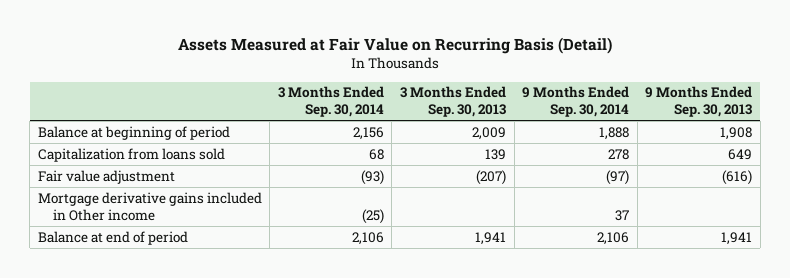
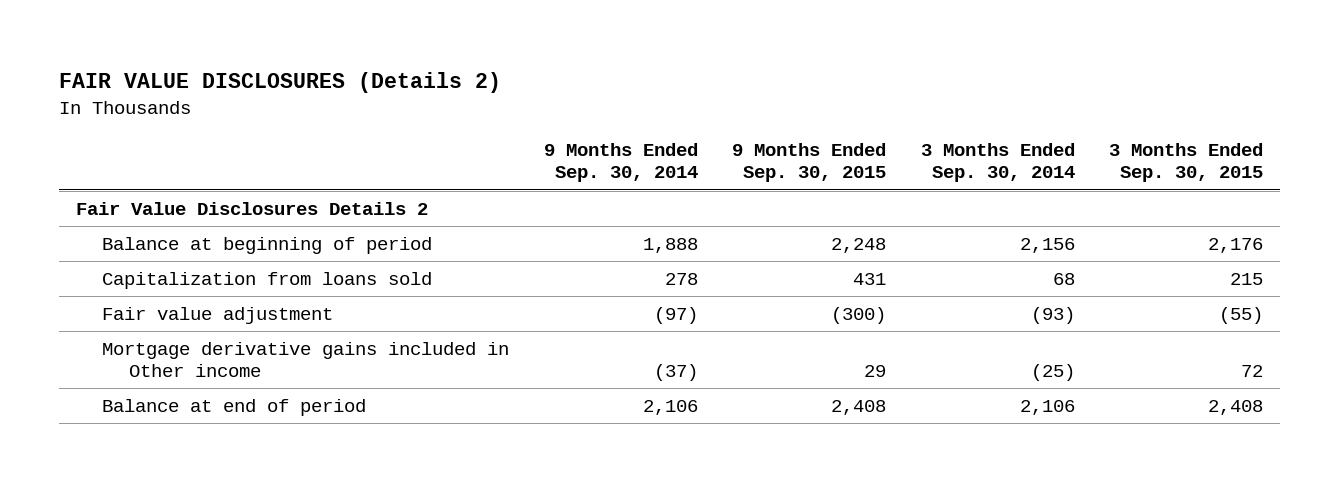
- Assets Measured at Fair Value on Recurring Basis (Detail)
+ FAIR VALUE DISCLOSURES (Details 2)
- | 3 Months Ended Sep. 30, 2014 | 3 Months Ended Sep. 30, 2013 | 9 Months Ended Sep. 30, 2014 | 9 Months Ended Sep. 30, 2013
+ | 9 Months Ended Sep. 30, 2014 | 9 Months Ended Sep. 30, 2015 | 3 Months Ended Sep. 30, 2014 | 3 Months Ended Sep. 30, 2015
+ Fair Value Disclosures Details 2
- Mortgage derivative gains included in Other income | (25) | | 37 |
+ Mortgage derivative gains included in Other income | (37) | 29 | (25) | 72

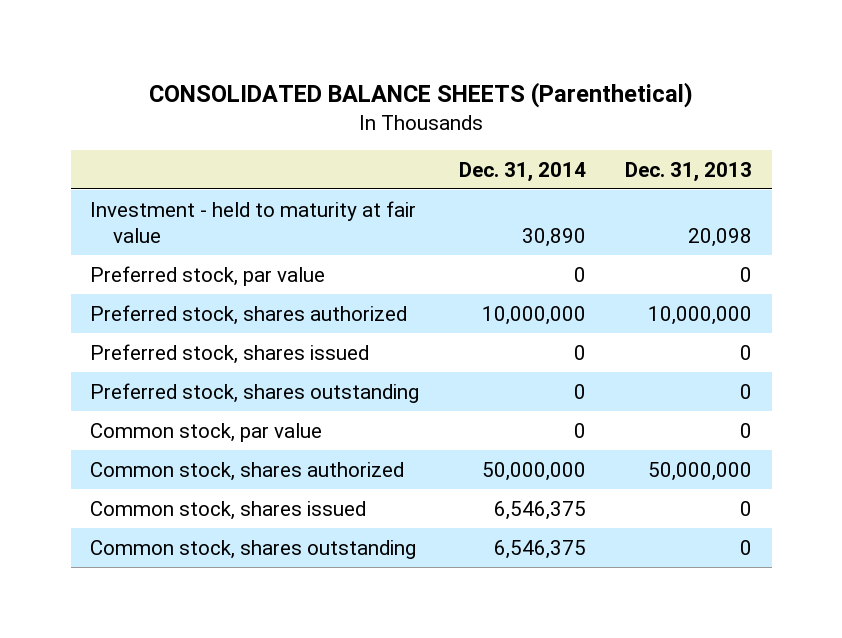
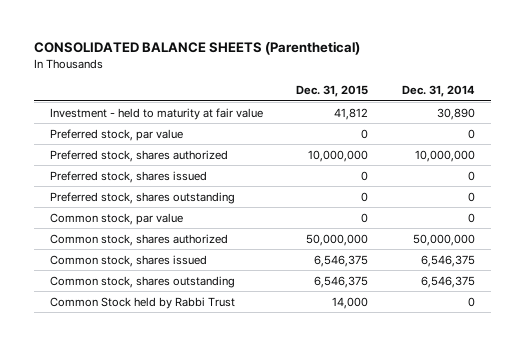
- | Dec. 31, 2014 | Dec. 31, 2013
+ | Dec. 31, 2015 | Dec. 31, 2014
+ Common Stock held by Rabbi Trust | 14,000 | 0

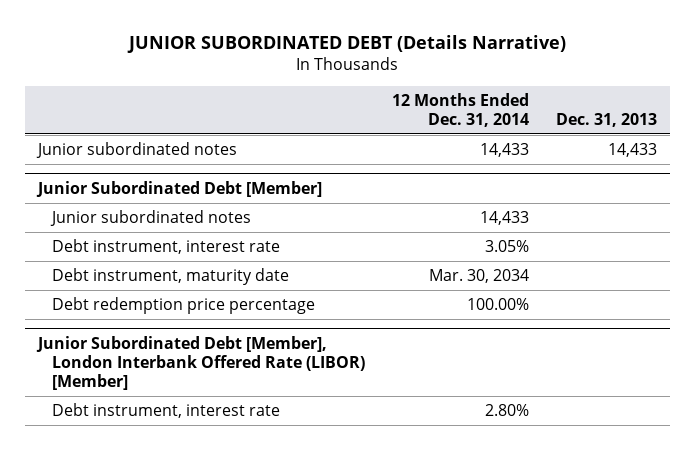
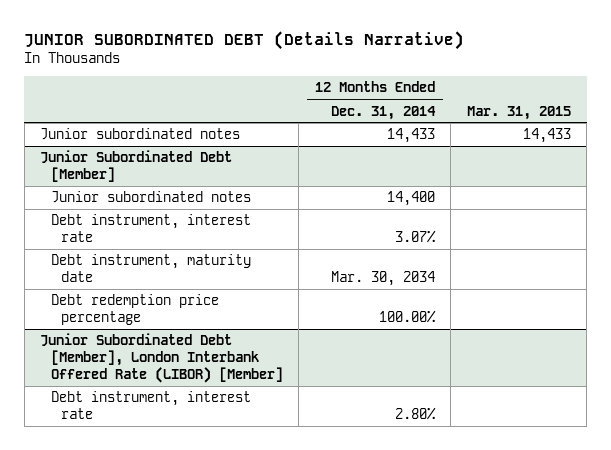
- | 12 Months Ended Dec. 31, 2014 | Dec. 31, 2013
+ | 12 Months Ended Dec. 31, 2014 | Mar. 31, 2015
@ Junior Subordinated Debt [Member]
- Junior subordinated notes | 14,433 |
- Debt instrument, interest rate | 3.05% |
+ Junior subordinated notes | 14,400 |
+ Debt instrument, interest rate | 3.07% |

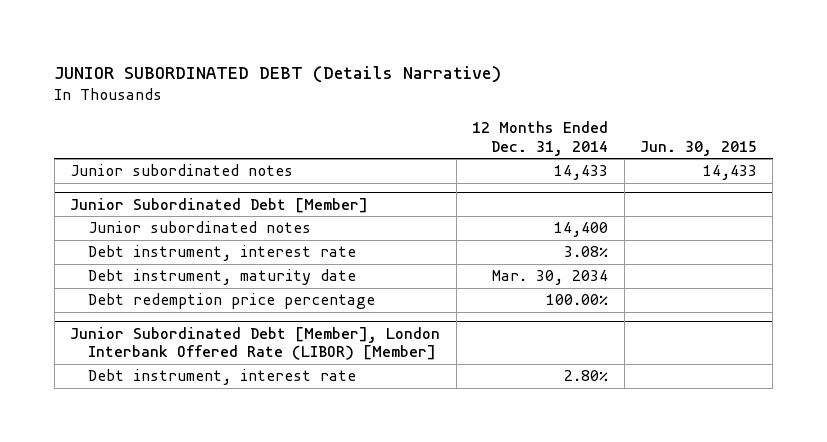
- | 12 Months Ended Dec. 31, 2014 | Mar. 31, 2015
+ | 12 Months Ended Dec. 31, 2014 | Jun. 30, 2015
@ Junior Subordinated Debt [Member]
- Debt instrument, interest rate | 3.07% |
+ Debt instrument, interest rate | 3.08% |

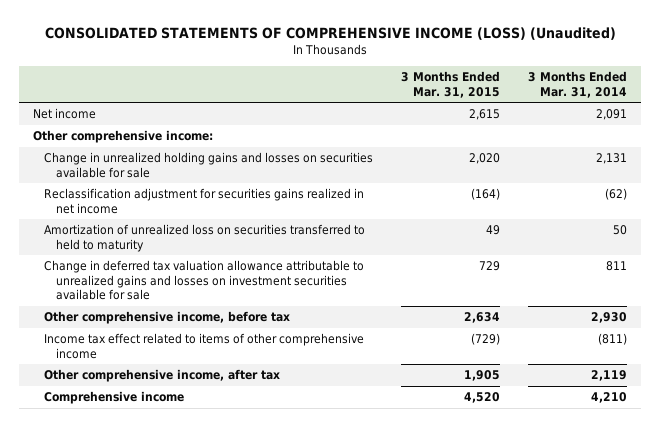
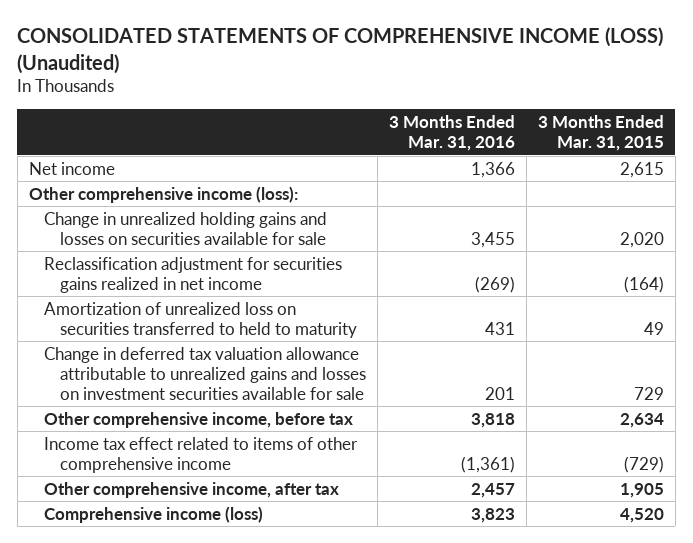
- | 3 Months Ended Mar. 31, 2015 | 3 Months Ended Mar. 31, 2014
+ | 3 Months Ended Mar. 31, 2016 | 3 Months Ended Mar. 31, 2015
- Other comprehensive income:
+ Other comprehensive income (loss):
- Comprehensive income | 4,520 | 4,210
+ Comprehensive income (loss) | 3,823 | 4,520

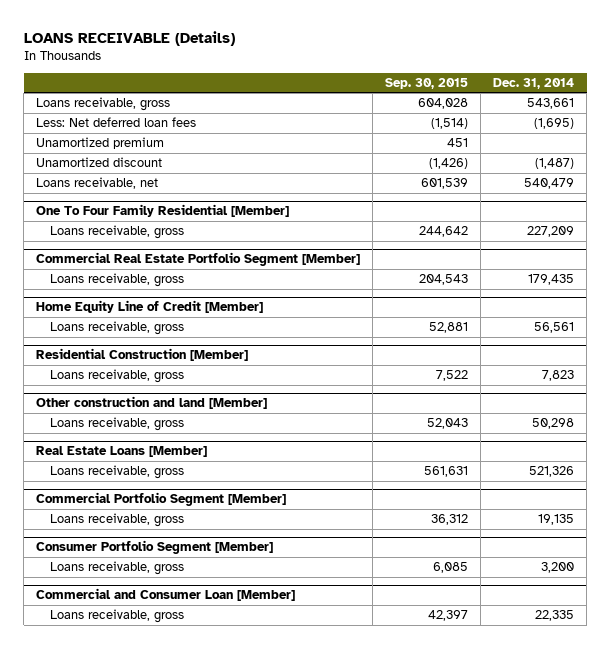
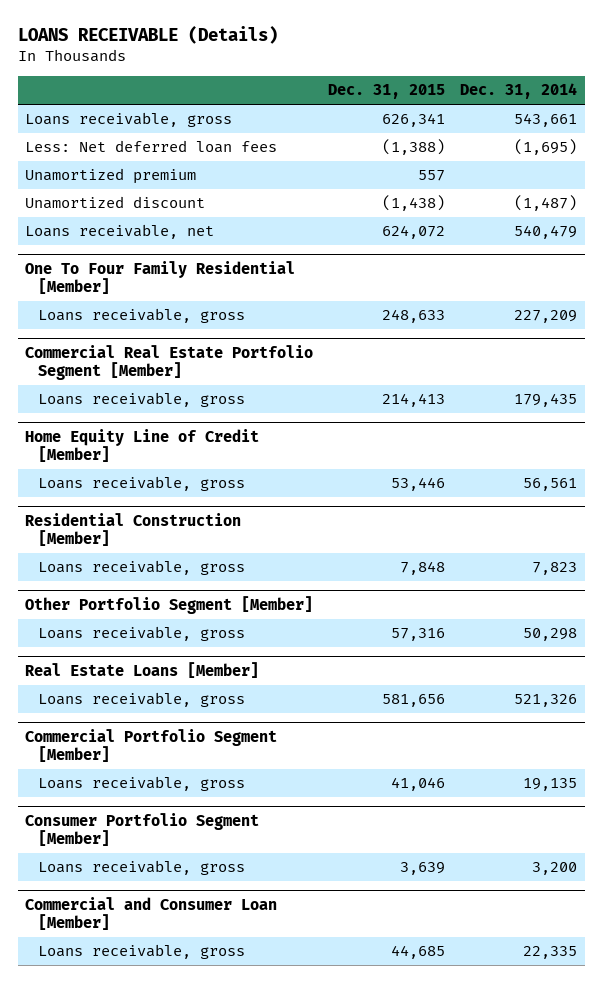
- | Sep. 30, 2015 | Dec. 31, 2014
+ | Dec. 31, 2015 | Dec. 31, 2014
- Other construction and land [Member]
+ Other Portfolio Segment [Member]

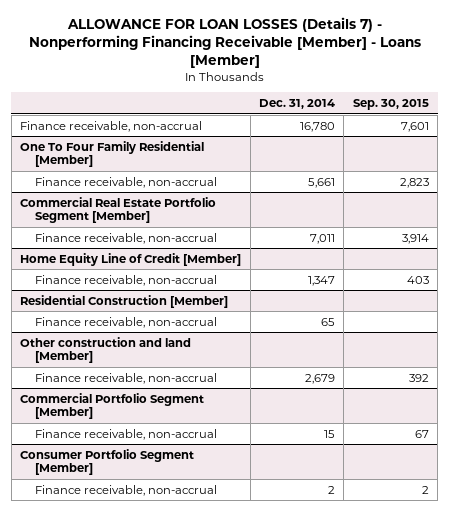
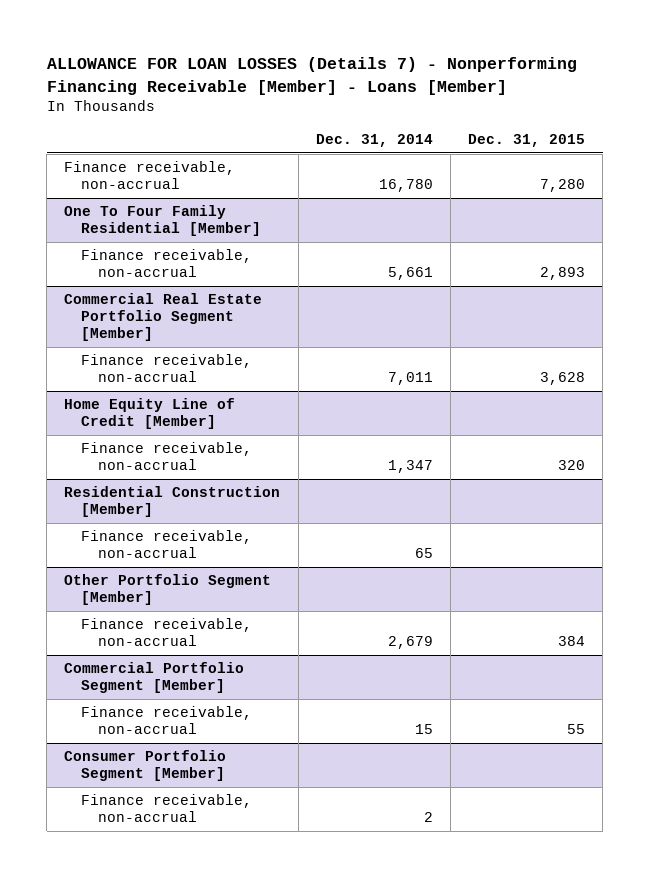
- | Dec. 31, 2014 | Sep. 30, 2015
+ | Dec. 31, 2014 | Dec. 31, 2015
- Other construction and land [Member]
+ Other Portfolio Segment [Member]

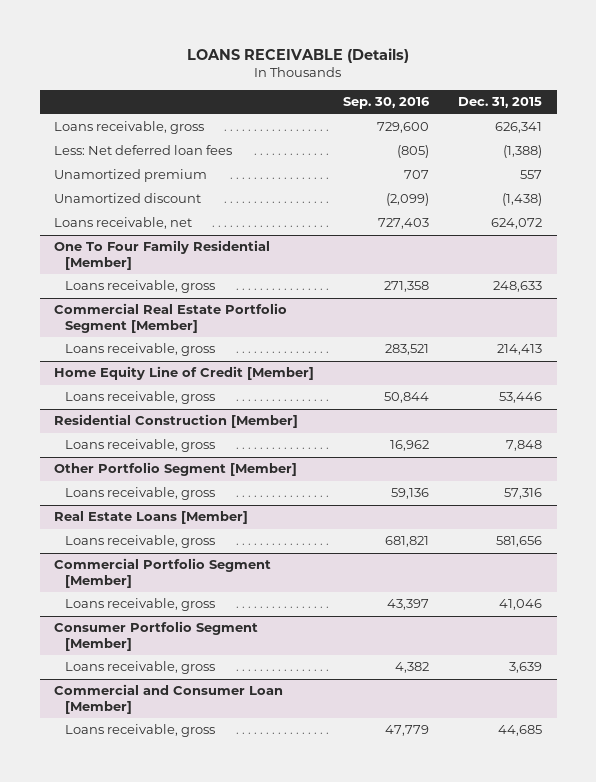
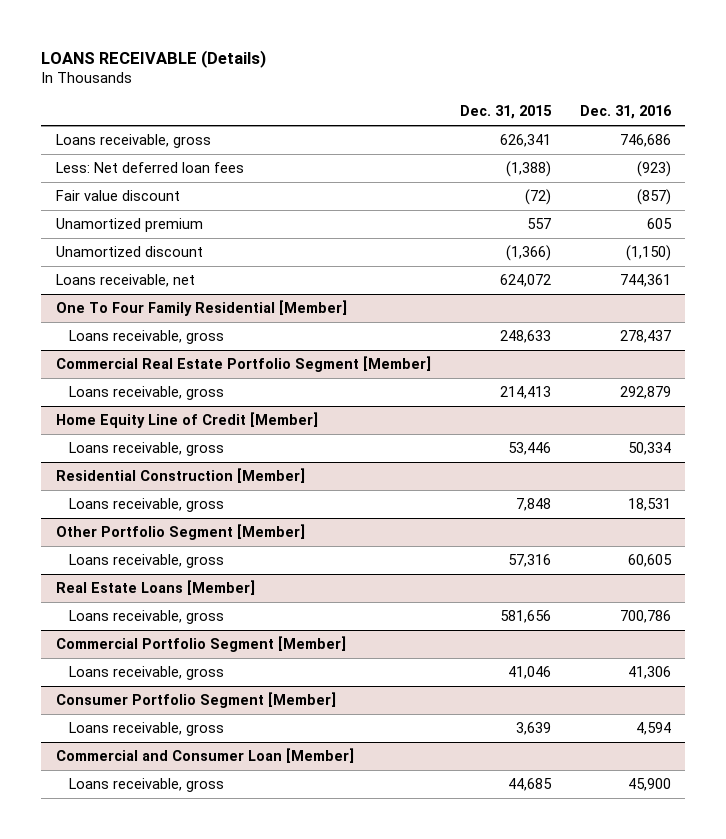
- | Sep. 30, 2016 | Dec. 31, 2015
+ | Dec. 31, 2015 | Dec. 31, 2016
+ Fair value discount | (72) | (857)
- Unamortized discount | (2,099) | (1,438)
+ Unamortized discount | (1,366) | (1,150)

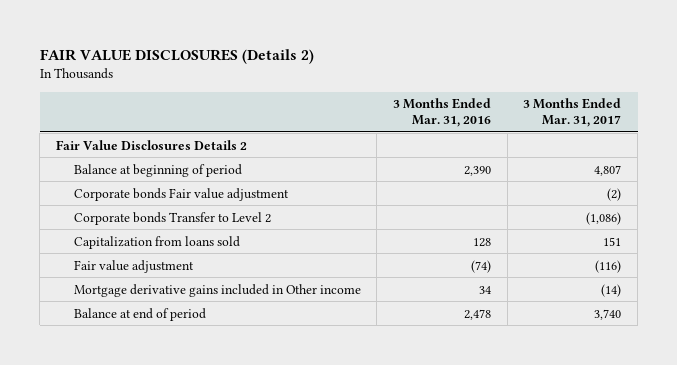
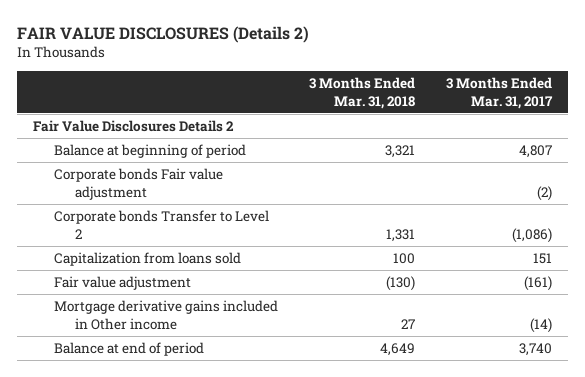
- | 3 Months Ended Mar. 31, 2016 | 3 Months Ended Mar. 31, 2017
+ | 3 Months Ended Mar. 31, 2018 | 3 Months Ended Mar. 31, 2017
- Fair value adjustment | (74) | (116)
+ Fair value adjustment | (130) | (161)

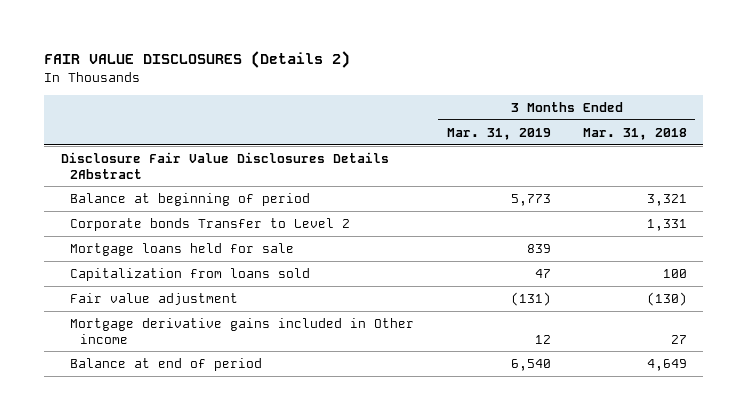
- | 3 Months Ended Mar. 31, 2018 | 3 Months Ended Mar. 31, 2017
+ | 3 Months Ended Mar. 31, 2019 | 3 Months Ended Mar. 31, 2018
- Fair Value Disclosures Details 2
+ Disclosure Fair Value Disclosures Details 2Abstract
- Corporate bonds Fair value adjustment | | (2)
+ Mortgage loans held for sale | 839 |

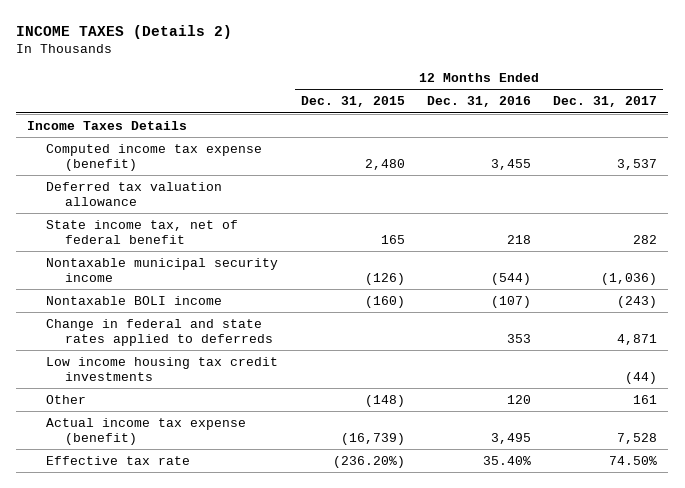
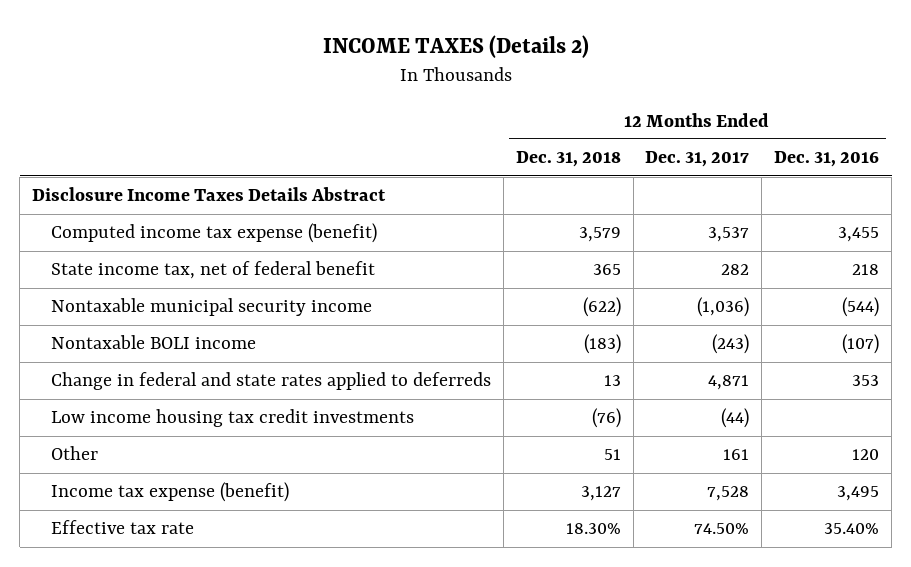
- | 12 Months Ended Dec. 31, 2015 | 12 Months Ended Dec. 31, 2016 | 12 Months Ended Dec. 31, 2017
+ | 12 Months Ended Dec. 31, 2018 | 12 Months Ended Dec. 31, 2017 | 12 Months Ended Dec. 31, 2016
- Income Taxes Details
+ Disclosure Income Taxes Details Abstract
- Deferred tax valuation allowance
- Actual income tax expense (benefit) | (16,739) | 3,495 | 7,528
+ Income tax expense (benefit) | 3,127 | 7,528 | 3,495

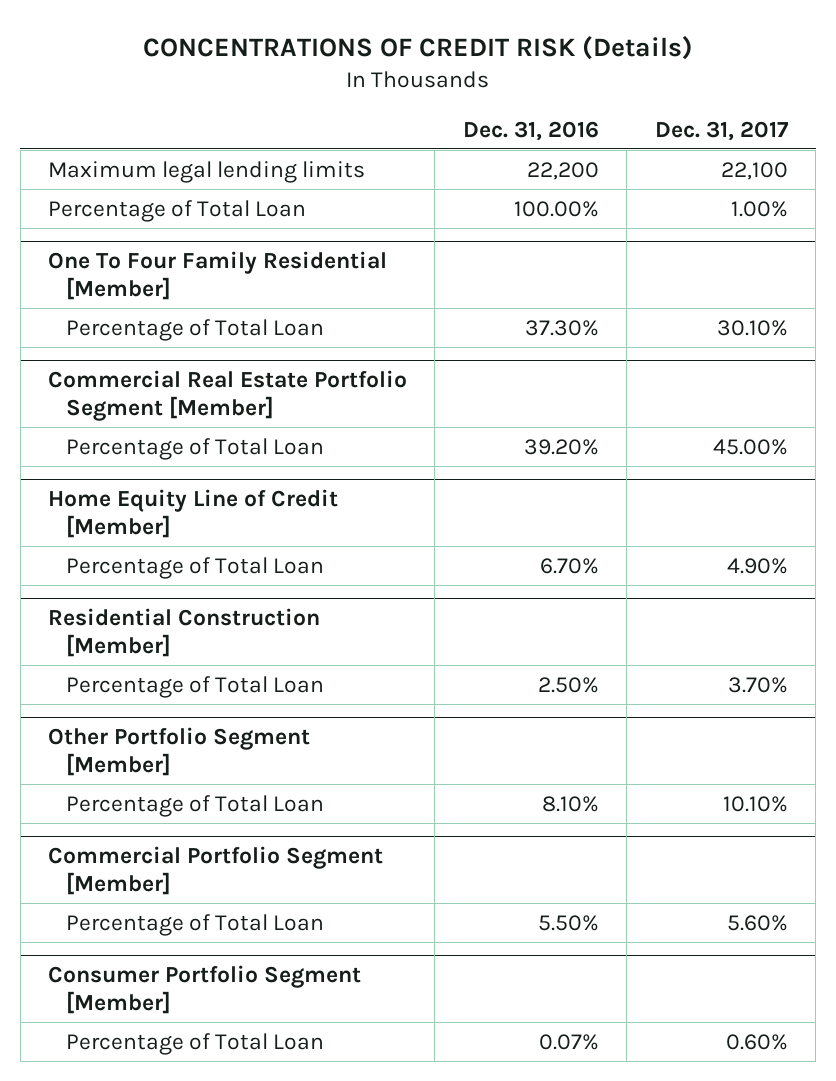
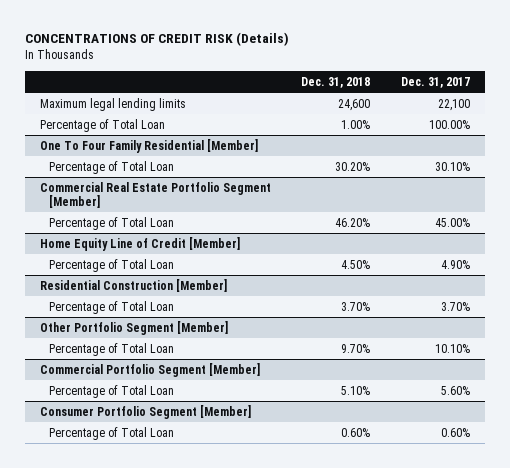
- | Dec. 31, 2016 | Dec. 31, 2017
+ | Dec. 31, 2018 | Dec. 31, 2017
- Percentage of Total Loan | 100.00% | 1.00%
+ Percentage of Total Loan | 1.00% | 100.00%

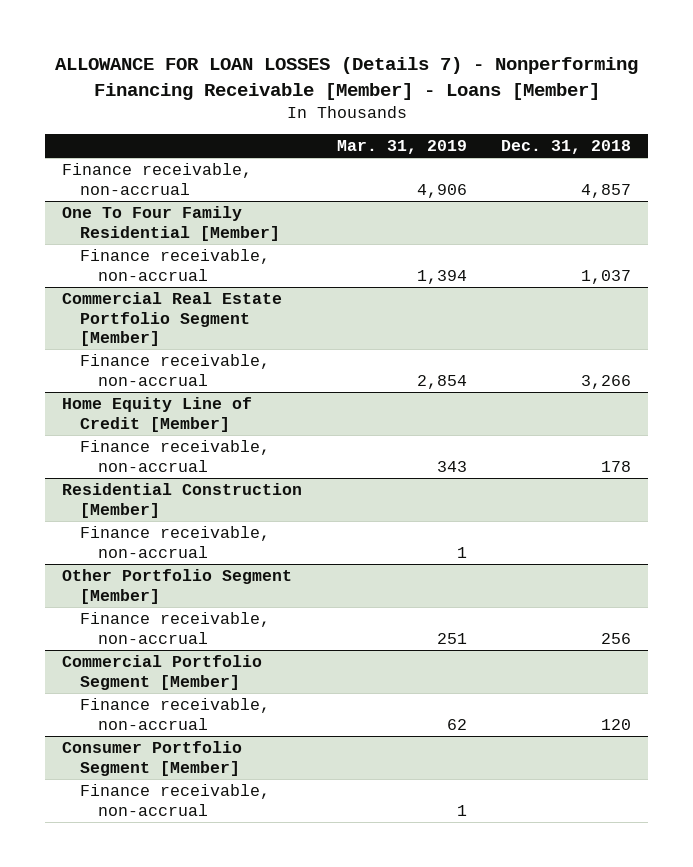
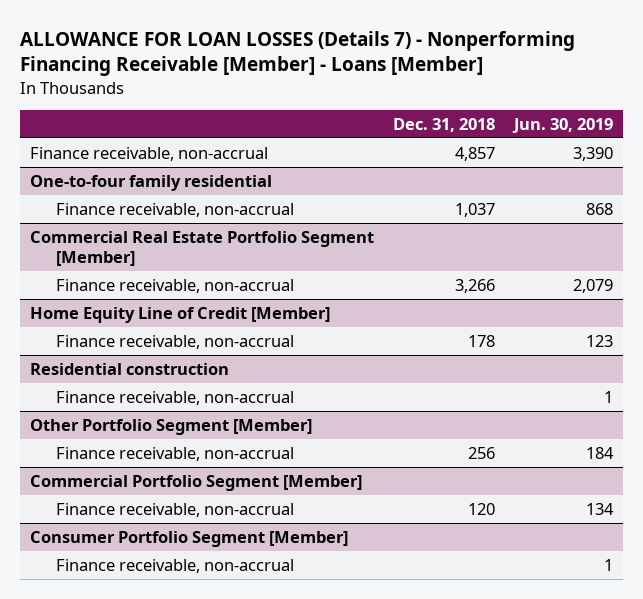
- | Mar. 31, 2019 | Dec. 31, 2018
+ | Dec. 31, 2018 | Jun. 30, 2019
- One To Four Family Residential [Member]
+ One-to-four family residential
- Residential Construction [Member]
+ Residential construction

